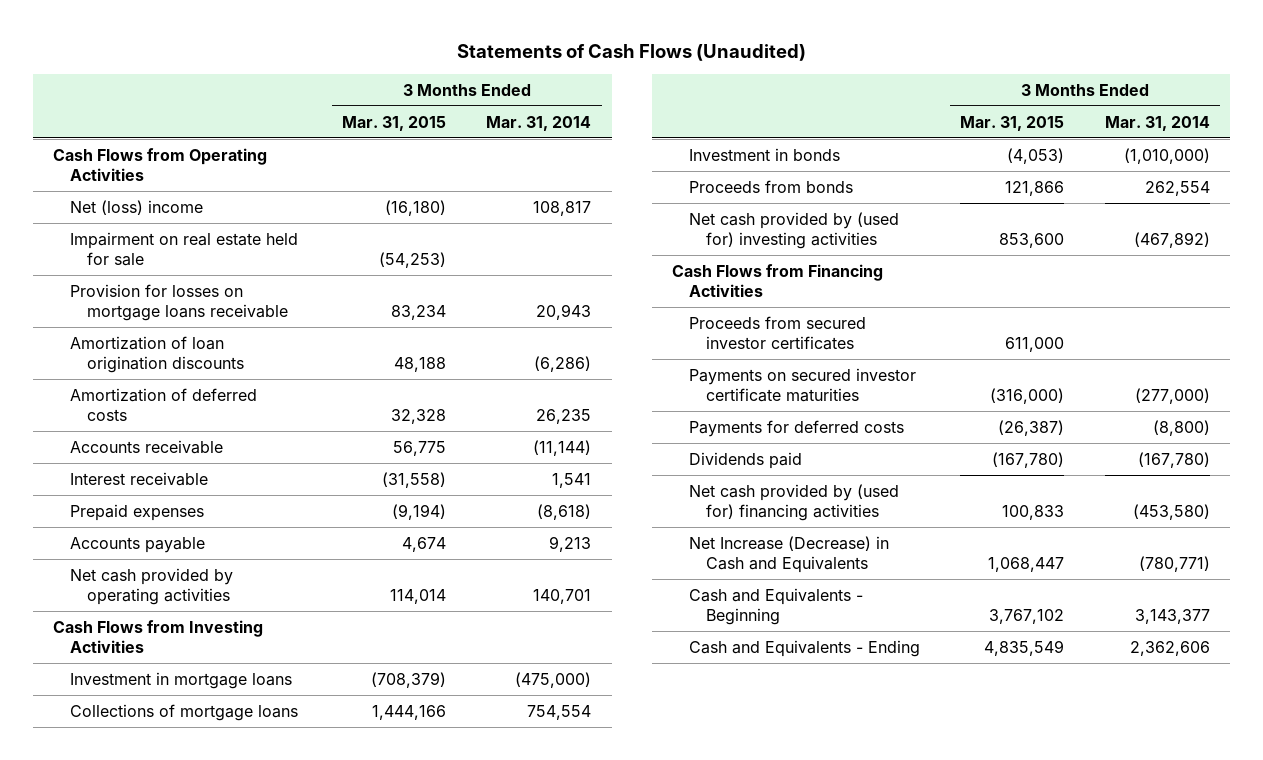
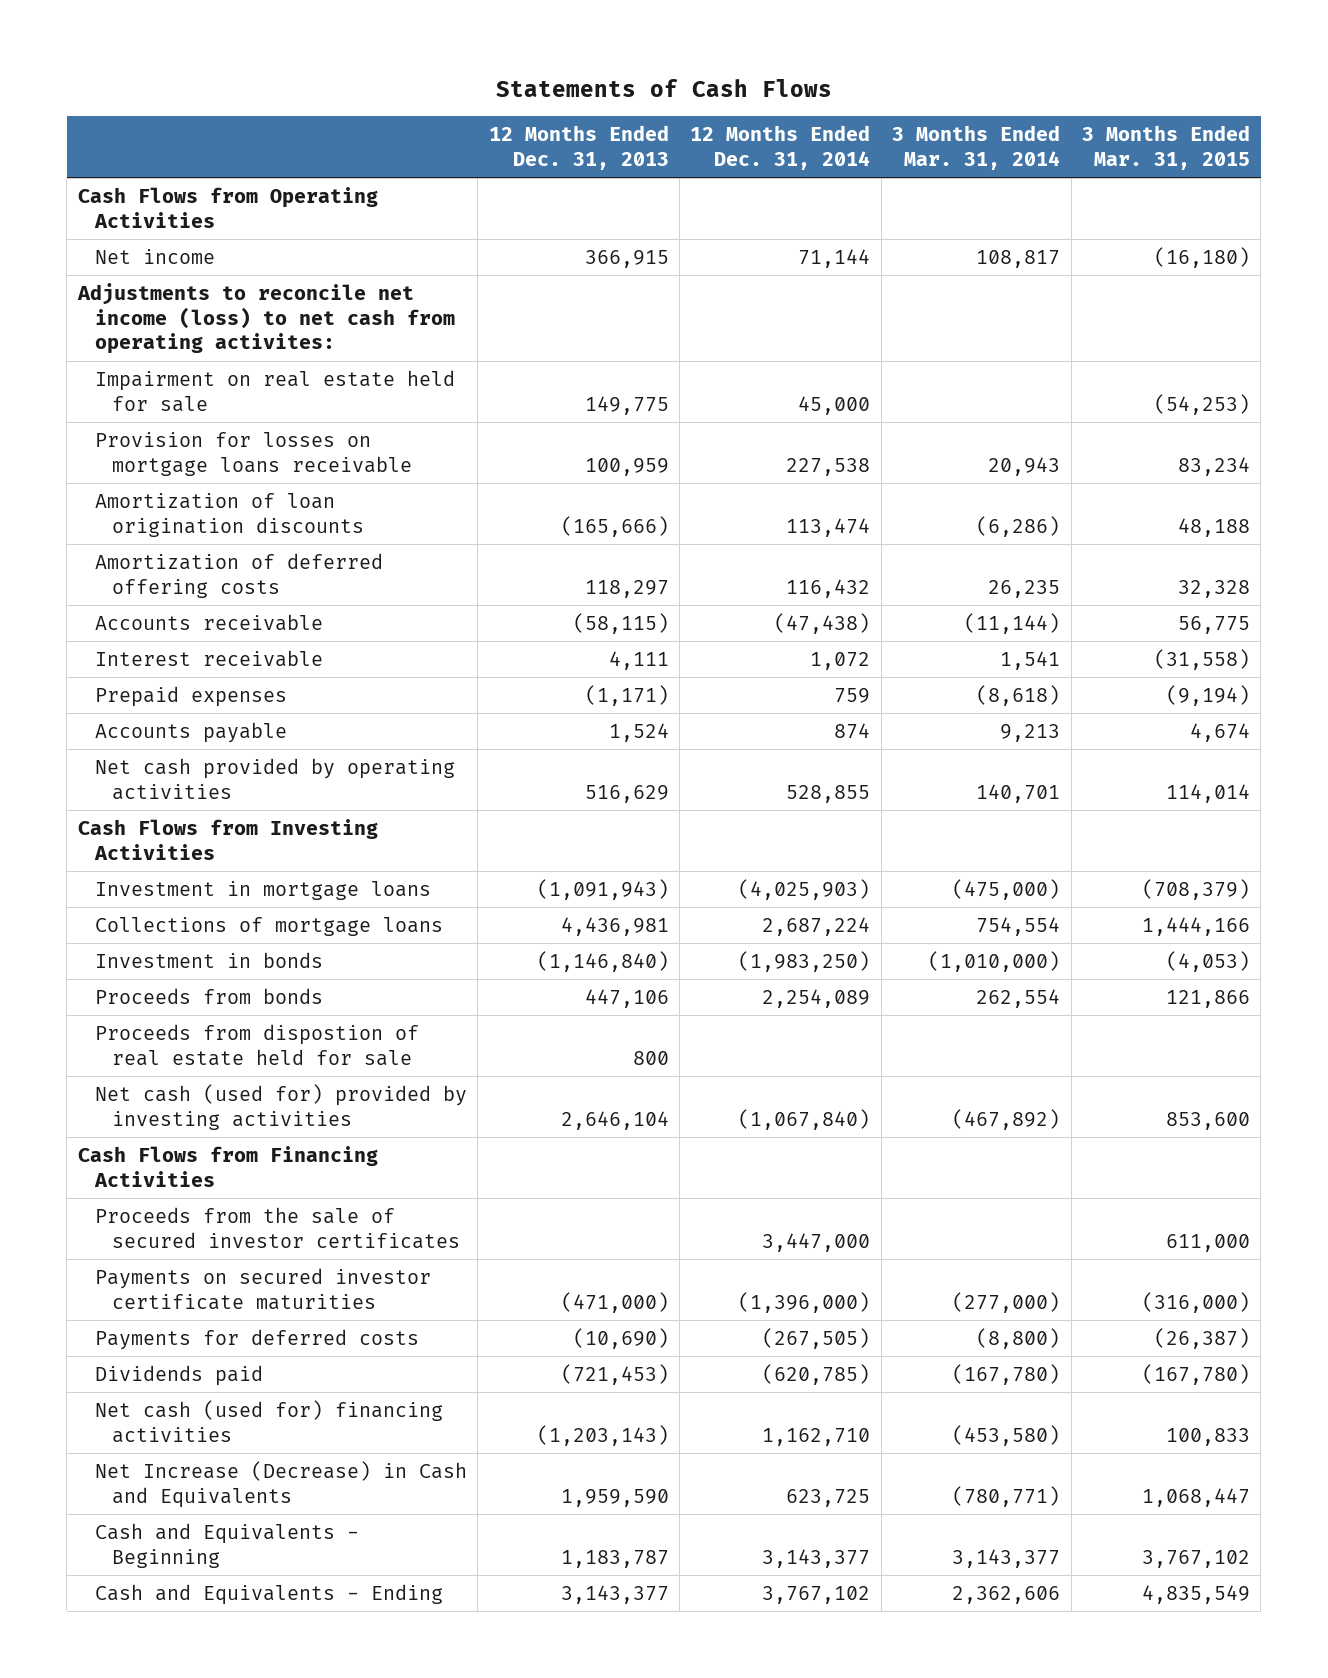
- Statements of Cash Flows (Unaudited)
+ Statements of Cash Flows
- | 3 Months Ended Mar. 31, 2015 | 3 Months Ended Mar. 31, 2014
+ | 12 Months Ended Dec. 31, 2013 | 12 Months Ended Dec. 31, 2014 | 3 Months Ended Mar. 31, 2014 | 3 Months Ended Mar. 31, 2015
- Net (loss) income | (16,180) | 108,817
+ Net income | 366,915 | 71,144 | 108,817 | (16,180)
+ Adjustments to reconcile net income (loss) to net cash from operating activites:
- Amortization of deferred costs | 32,328 | 26,235
+ Amortization of deferred offering costs | 118,297 | 116,432 | 26,235 | 32,328
- Net cash provided by (used for) investing activities | 853,600 | (467,892)
+ Proceeds from dispostion of real estate held for sale | 800 | | |
+ Net cash (used for) provided by investing activities | 2,646,104 | (1,067,840) | (467,892) | 853,600
- Proceeds from secured investor certificates | 611,000 |
+ Proceeds from the sale of secured investor certificates | | 3,447,000 | | 611,000
- Net cash provided by (used for) financing activities | 100,833 | (453,580)
+ Net cash (used for) financing activities | (1,203,143) | 1,162,710 | (453,580) | 100,833

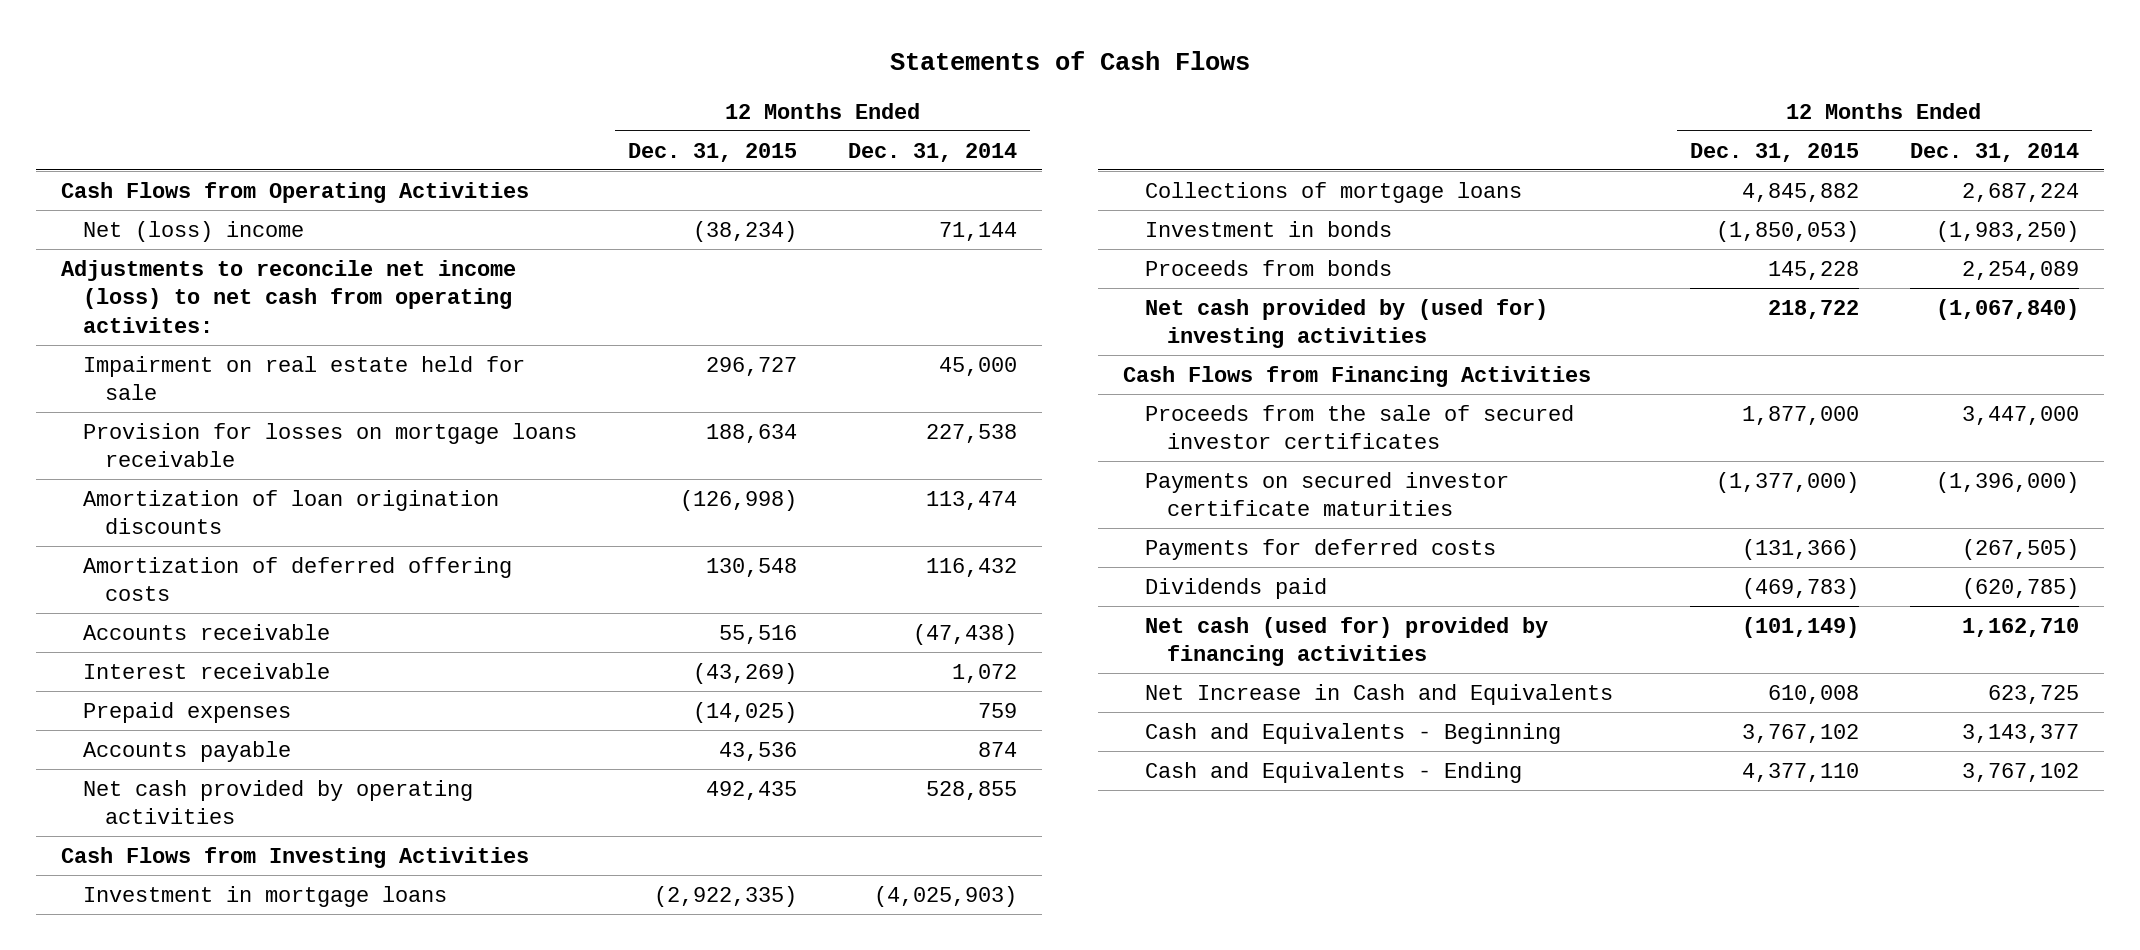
- | 12 Months Ended Dec. 31, 2013 | 12 Months Ended Dec. 31, 2014 | 3 Months Ended Mar. 31, 2014 | 3 Months Ended Mar. 31, 2015
+ | 12 Months Ended Dec. 31, 2015 | 12 Months Ended Dec. 31, 2014
- Net income | 366,915 | 71,144 | 108,817 | (16,180)
+ Net (loss) income | (38,234) | 71,144
- Proceeds from dispostion of real estate held for sale | 800 | | |
- Net cash (used for) provided by investing activities | 2,646,104 | (1,067,840) | (467,892) | 853,600
+ Net cash provided by (used for) investing activities | 218,722 | (1,067,840)
- Net cash (used for) financing activities | (1,203,143) | 1,162,710 | (453,580) | 100,833
- Net Increase (Decrease) in Cash and Equivalents | 1,959,590 | 623,725 | (780,771) | 1,068,447
+ Net cash (used for) provided by financing activities | (101,149) | 1,162,710
+ Net Increase in Cash and Equivalents | 610,008 | 623,725

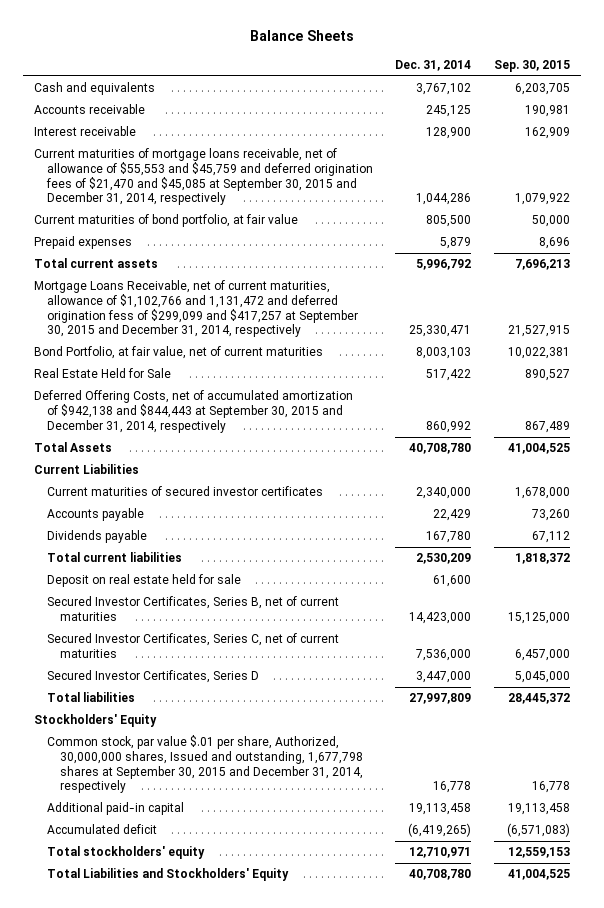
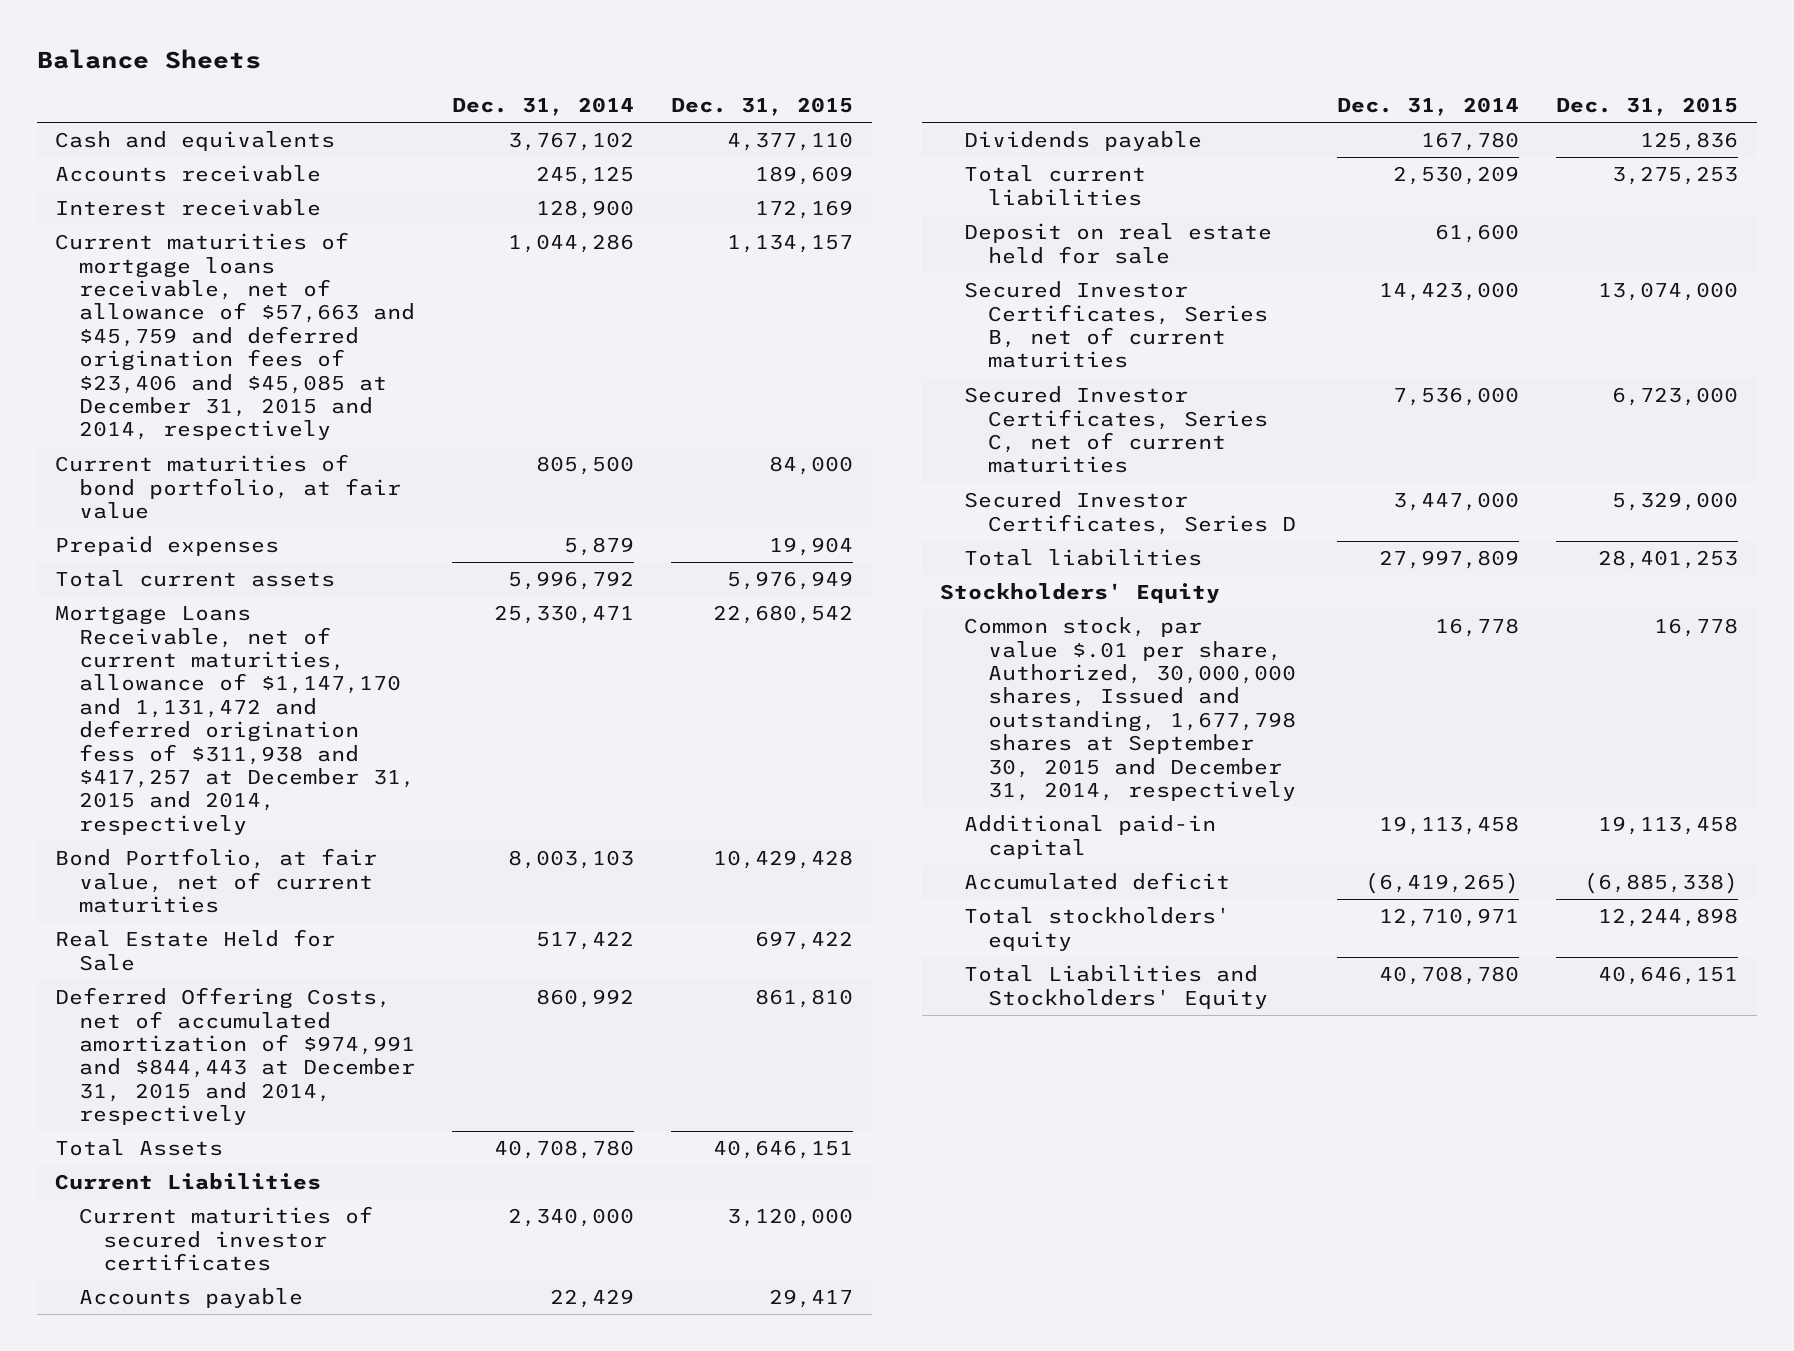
- | Dec. 31, 2014 | Sep. 30, 2015
+ | Dec. 31, 2014 | Dec. 31, 2015
- Current maturities of mortgage loans receivable, net of allowance of $55,553 and $45,759 and deferred origination fees of $21,470 and $45,085 at September 30, 2015 and December 31, 2014, respectively | 1,044,286 | 1,079,922
+ Current maturities of mortgage loans receivable, net of allowance of $57,663 and $45,759 and deferred origination fees of $23,406 and $45,085 at December 31, 2015 and 2014, respectively | 1,044,286 | 1,134,157
- Mortgage Loans Receivable, net of current maturities, allowance of $1,102,766 and 1,131,472 and deferred origination fess of $299,099 and $417,257 at September 30, 2015 and December 31, 2014, respectively | 25,330,471 | 21,527,915
+ Mortgage Loans Receivable, net of current maturities, allowance of $1,147,170 and 1,131,472 and deferred origination fess of $311,938 and $417,257 at December 31, 2015 and 2014, respectively | 25,330,471 | 22,680,542
- Deferred Offering Costs, net of accumulated amortization of $942,138 and $844,443 at September 30, 2015 and December 31, 2014, respectively | 860,992 | 867,489
+ Deferred Offering Costs, net of accumulated amortization of $974,991 and $844,443 at December 31, 2015 and 2014, respectively | 860,992 | 861,810

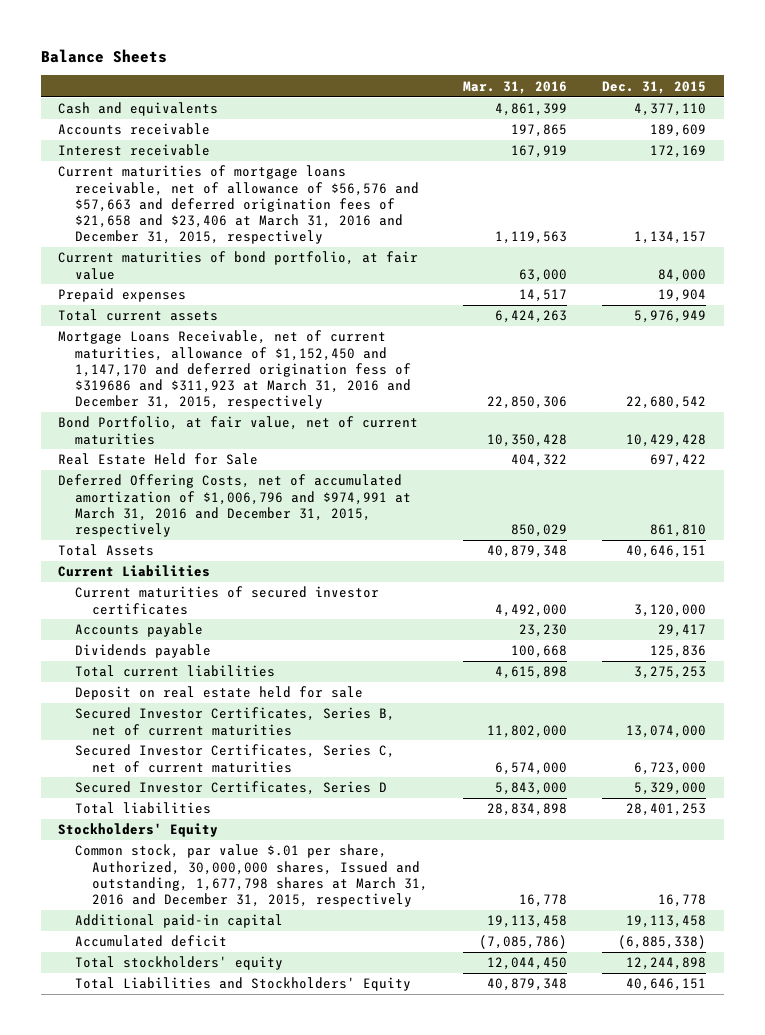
- | Dec. 31, 2014 | Dec. 31, 2015
+ | Mar. 31, 2016 | Dec. 31, 2015
- Current maturities of mortgage loans receivable, net of allowance of $57,663 and $45,759 and deferred origination fees of $23,406 and $45,085 at December 31, 2015 and 2014, respectively | 1,044,286 | 1,134,157
+ Current maturities of mortgage loans receivable, net of allowance of $56,576 and $57,663 and deferred origination fees of $21,658 and $23,406 at March 31, 2016 and December 31, 2015, respectively | 1,119,563 | 1,134,157
- Mortgage Loans Receivable, net of current maturities, allowance of $1,147,170 and 1,131,472 and deferred origination fess of $311,938 and $417,257 at December 31, 2015 and 2014, respectively | 25,330,471 | 22,680,542
+ Mortgage Loans Receivable, net of current maturities, allowance of $1,152,450 and 1,147,170 and deferred origination fess of $319686 and $311,923 at March 31, 2016 and December 31, 2015, respectively | 22,850,306 | 22,680,542
- Deferred Offering Costs, net of accumulated amortization of $974,991 and $844,443 at December 31, 2015 and 2014, respectively | 860,992 | 861,810
+ Deferred Offering Costs, net of accumulated amortization of $1,006,796 and $974,991 at March 31, 2016 and December 31, 2015, respectively | 850,029 | 861,810
- Common stock, par value $.01 per share, Authorized, 30,000,000 shares, Issued and outstanding, 1,677,798 shares at September 30, 2015 and December 31, 2014, respectively | 16,778 | 16,778
+ Common stock, par value $.01 per share, Authorized, 30,000,000 shares, Issued and outstanding, 1,677,798 shares at March 31, 2016 and December 31, 2015, respectively | 16,778 | 16,778

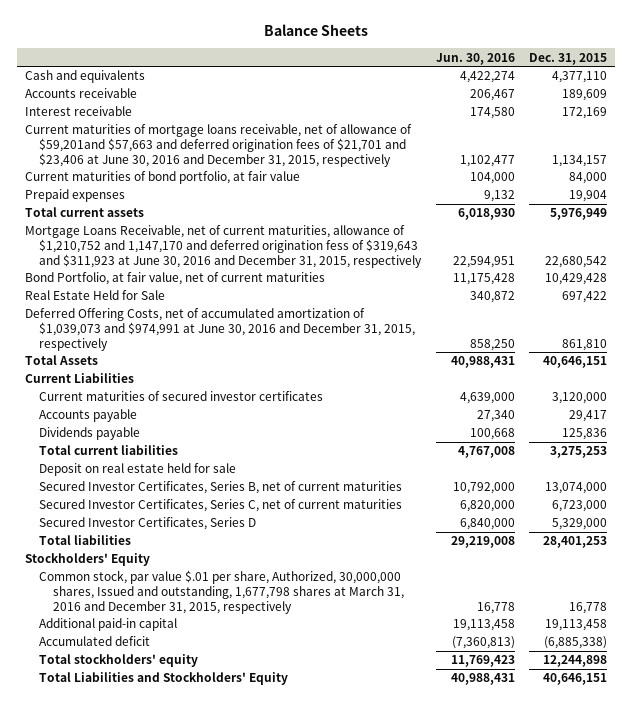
- | Mar. 31, 2016 | Dec. 31, 2015
+ | Jun. 30, 2016 | Dec. 31, 2015
- Current maturities of mortgage loans receivable, net of allowance of $56,576 and $57,663 and deferred origination fees of $21,658 and $23,406 at March 31, 2016 and December 31, 2015, respectively | 1,119,563 | 1,134,157
+ Current maturities of mortgage loans receivable, net of allowance of $59,201and $57,663 and deferred origination fees of $21,701 and $23,406 at June 30, 2016 and December 31, 2015, respectively | 1,102,477 | 1,134,157
- Mortgage Loans Receivable, net of current maturities, allowance of $1,152,450 and 1,147,170 and deferred origination fess of $319686 and $311,923 at March 31, 2016 and December 31, 2015, respectively | 22,850,306 | 22,680,542
+ Mortgage Loans Receivable, net of current maturities, allowance of $1,210,752 and 1,147,170 and deferred origination fess of $319,643 and $311,923 at June 30, 2016 and December 31, 2015, respectively | 22,594,951 | 22,680,542
- Deferred Offering Costs, net of accumulated amortization of $1,006,796 and $974,991 at March 31, 2016 and December 31, 2015, respectively | 850,029 | 861,810
+ Deferred Offering Costs, net of accumulated amortization of $1,039,073 and $974,991 at June 30, 2016 and December 31, 2015, respectively | 858,250 | 861,810

